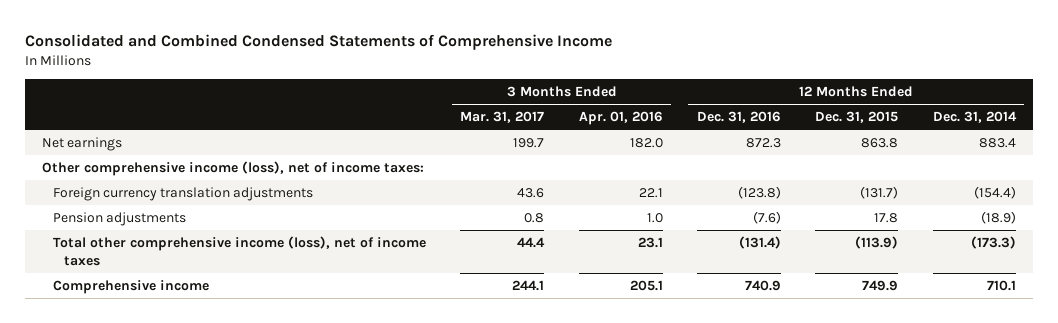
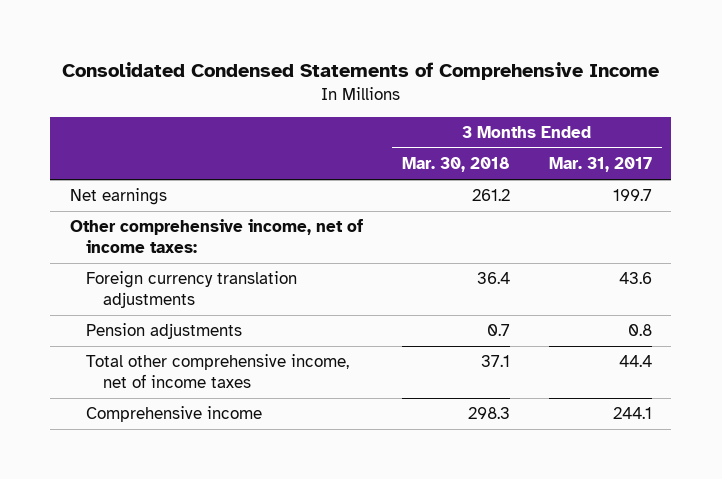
- Consolidated and Combined Condensed Statements of Comprehensive Income
+ Consolidated Condensed Statements of Comprehensive Income
- | 3 Months Ended Mar. 31, 2017 | 3 Months Ended Apr. 01, 2016 | 12 Months Ended Dec. 31, 2016 | 12 Months Ended Dec. 31, 2015 | 12 Months Ended Dec. 31, 2014
+ | 3 Months Ended Mar. 30, 2018 | 3 Months Ended Mar. 31, 2017
- Other comprehensive income (loss), net of income taxes:
+ Other comprehensive income, net of income taxes:
- Total other comprehensive income (loss), net of income taxes | 44.4 | 23.1 | (131.4) | (113.9) | (173.3)
+ Total other comprehensive income, net of income taxes | 37.1 | 44.4

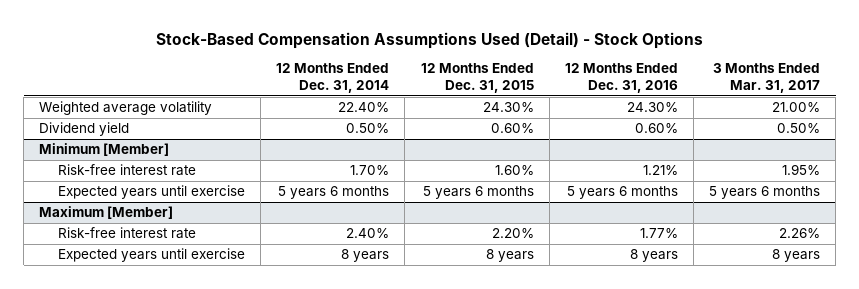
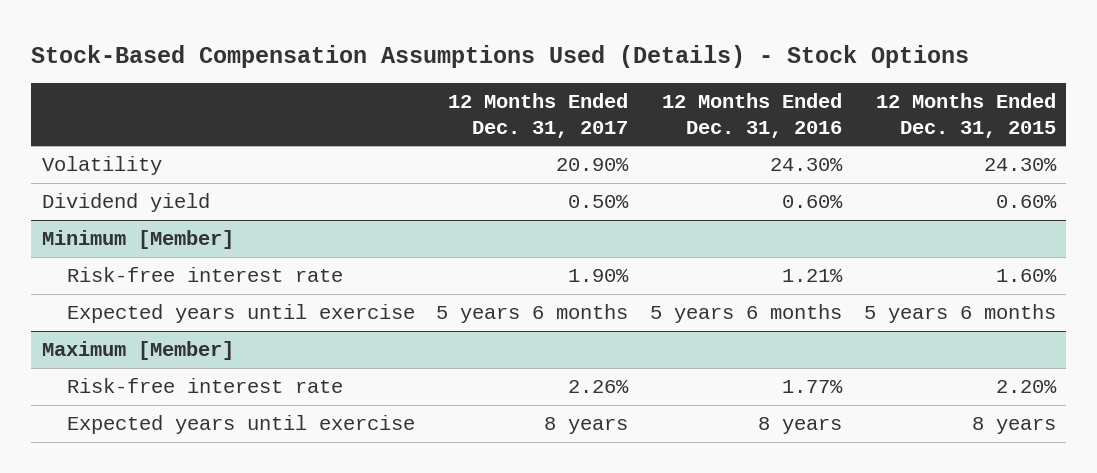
- Stock-Based Compensation Assumptions Used (Detail) - Stock Options
+ Stock-Based Compensation Assumptions Used (Details) - Stock Options
- | 12 Months Ended Dec. 31, 2014 | 12 Months Ended Dec. 31, 2015 | 12 Months Ended Dec. 31, 2016 | 3 Months Ended Mar. 31, 2017
+ | 12 Months Ended Dec. 31, 2017 | 12 Months Ended Dec. 31, 2016 | 12 Months Ended Dec. 31, 2015
- Weighted average volatility | 22.40% | 24.30% | 24.30% | 21.00%
+ Volatility | 20.90% | 24.30% | 24.30%

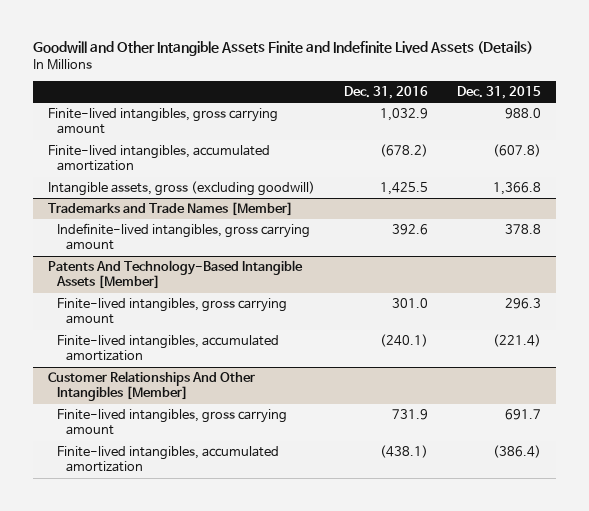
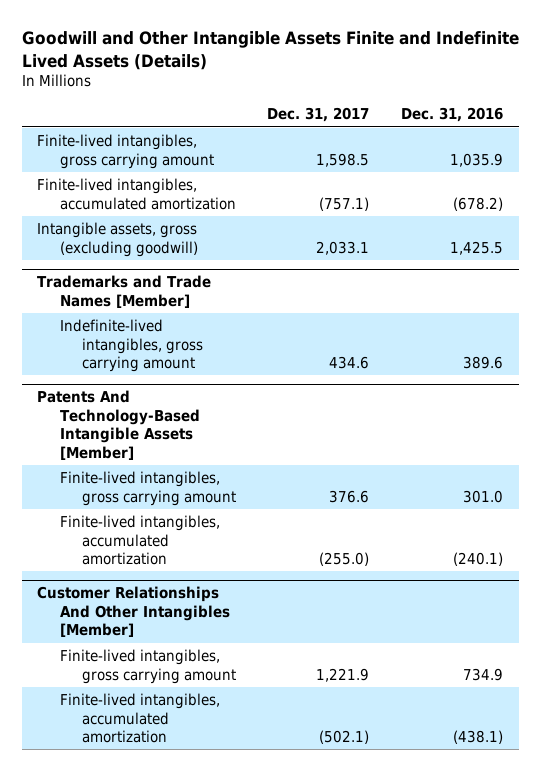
- | Dec. 31, 2016 | Dec. 31, 2015
+ | Dec. 31, 2017 | Dec. 31, 2016
- Finite-lived intangibles, gross carrying amount | 1,032.9 | 988.0
+ Finite-lived intangibles, gross carrying amount | 1,598.5 | 1,035.9
@ Trademarks and Trade Names [Member]
- Indefinite-lived intangibles, gross carrying amount | 392.6 | 378.8
+ Indefinite-lived intangibles, gross carrying amount | 434.6 | 389.6
@ Customer Relationships And Other Intangibles [Member]
- Finite-lived intangibles, gross carrying amount | 731.9 | 691.7
+ Finite-lived intangibles, gross carrying amount | 1,221.9 | 734.9

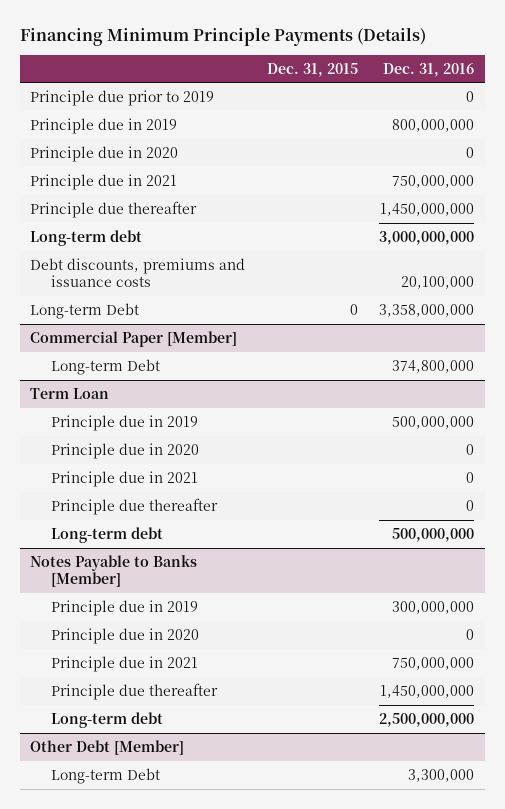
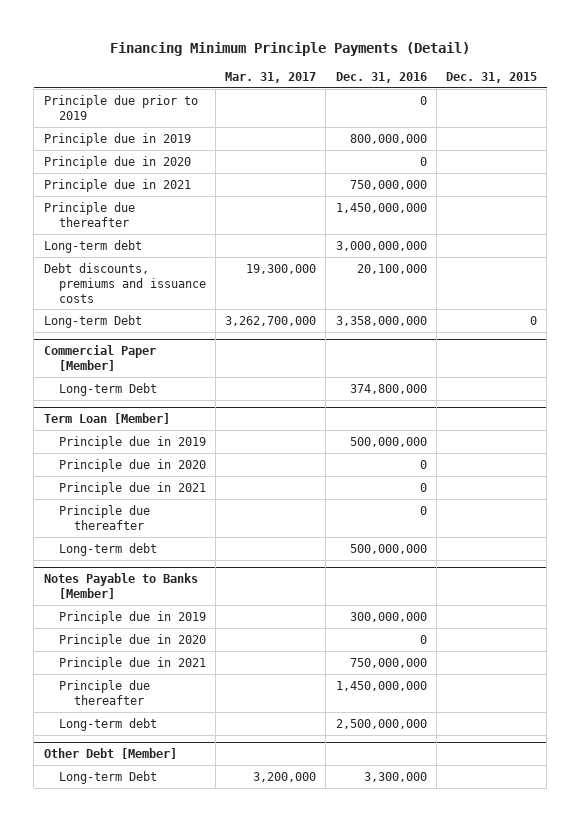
- Financing Minimum Principle Payments (Details)
+ Financing Minimum Principle Payments (Detail)
- | Dec. 31, 2015 | Dec. 31, 2016
+ | Mar. 31, 2017 | Dec. 31, 2016 | Dec. 31, 2015
- Term Loan
+ Term Loan [Member]

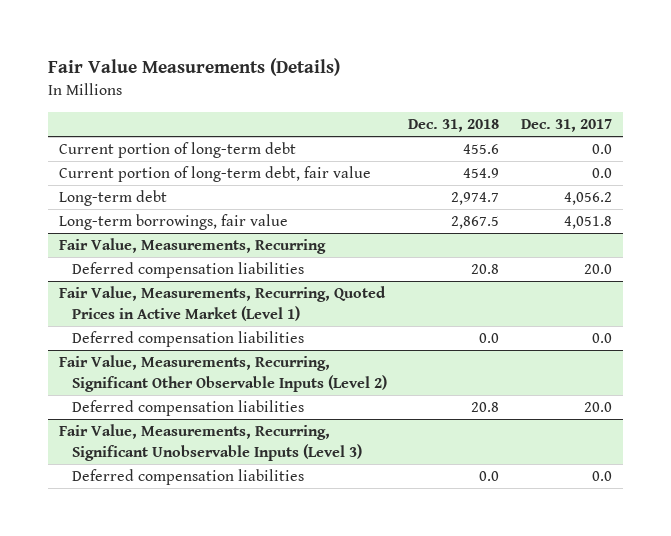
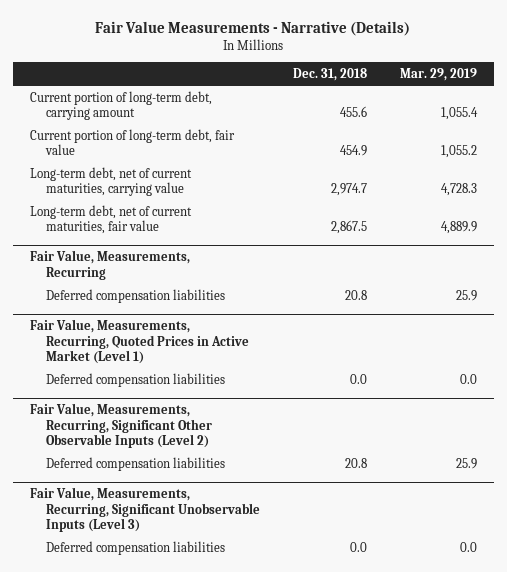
- Fair Value Measurements (Details)
+ Fair Value Measurements - Narrative (Details)
- | Dec. 31, 2018 | Dec. 31, 2017
+ | Dec. 31, 2018 | Mar. 29, 2019
- Current portion of long-term debt | 455.6 | 0.0
+ Current portion of long-term debt, carrying amount | 455.6 | 1,055.4
- Long-term debt | 2,974.7 | 4,056.2
- Long-term borrowings, fair value | 2,867.5 | 4,051.8
+ Long-term debt, net of current maturities, carrying value | 2,974.7 | 4,728.3
+ Long-term debt, net of current maturities, fair value | 2,867.5 | 4,889.9

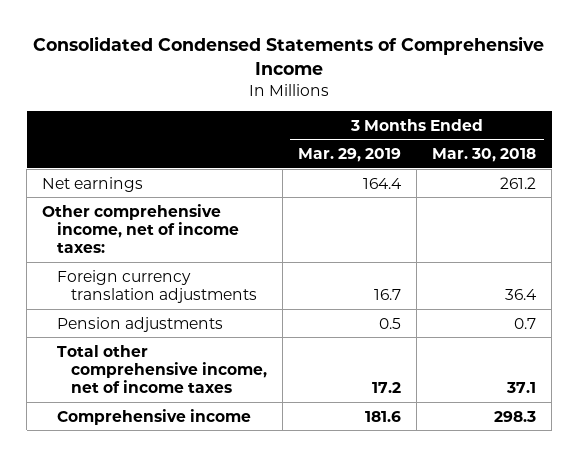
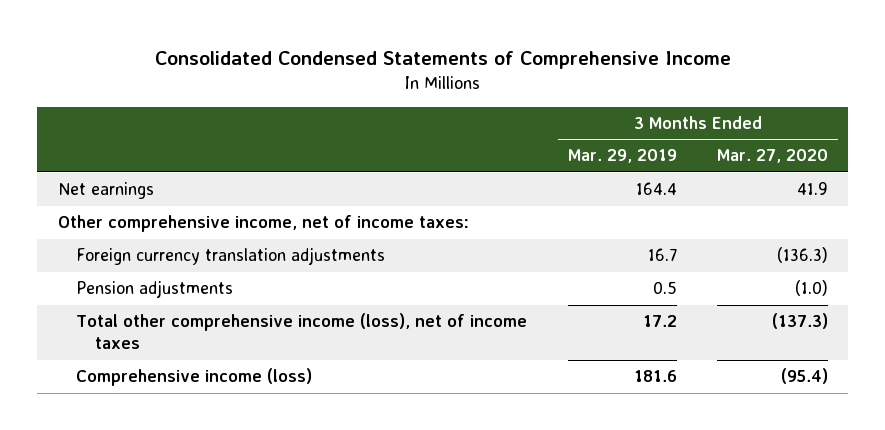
- | 3 Months Ended Mar. 29, 2019 | 3 Months Ended Mar. 30, 2018
+ | 3 Months Ended Mar. 29, 2019 | 3 Months Ended Mar. 27, 2020
- Total other comprehensive income, net of income taxes | 17.2 | 37.1
- Comprehensive income | 181.6 | 298.3
+ Total other comprehensive income (loss), net of income taxes | 17.2 | (137.3)
+ Comprehensive income (loss) | 181.6 | (95.4)

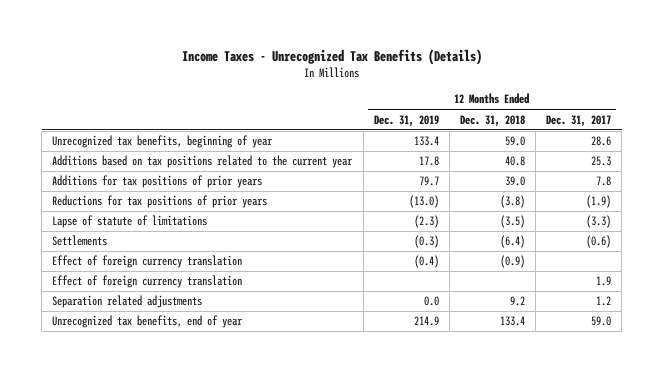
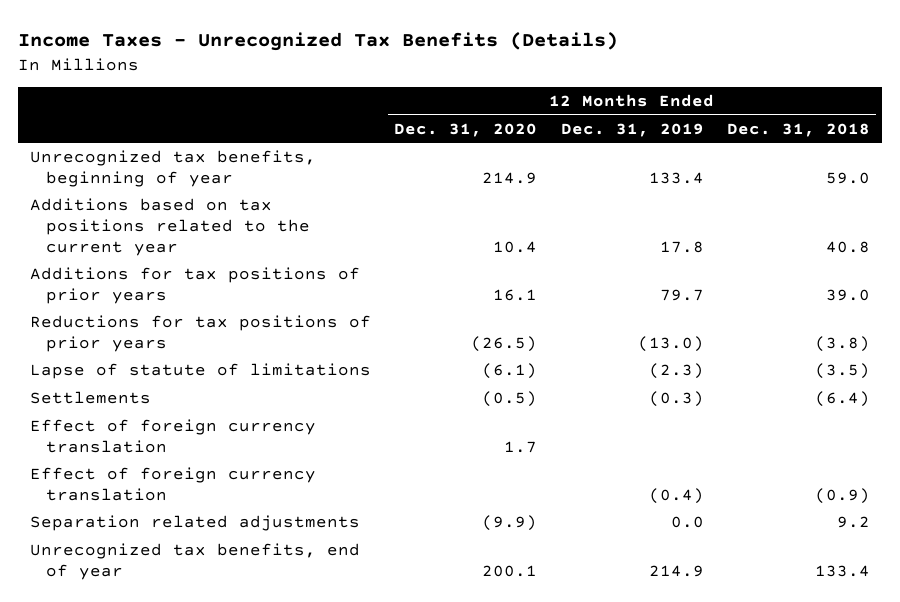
- | 12 Months Ended Dec. 31, 2019 | 12 Months Ended Dec. 31, 2018 | 12 Months Ended Dec. 31, 2017
+ | 12 Months Ended Dec. 31, 2020 | 12 Months Ended Dec. 31, 2019 | 12 Months Ended Dec. 31, 2018
moved down: Effect of foreign currency translation | | (0.4) | (0.9)

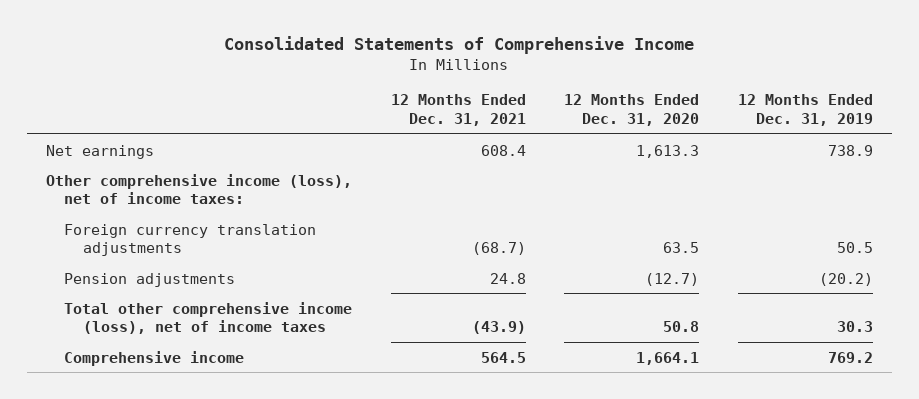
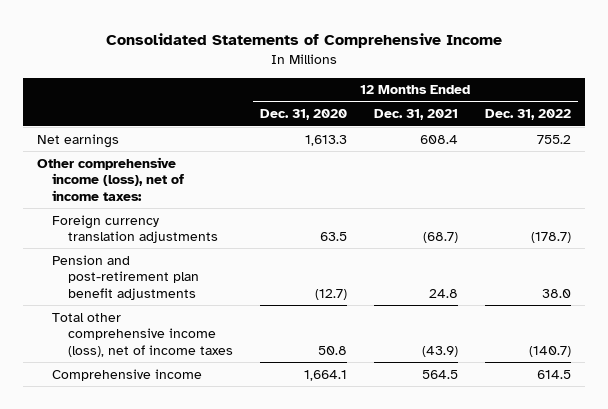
- | 12 Months Ended Dec. 31, 2021 | 12 Months Ended Dec. 31, 2020 | 12 Months Ended Dec. 31, 2019
+ | 12 Months Ended Dec. 31, 2020 | 12 Months Ended Dec. 31, 2021 | 12 Months Ended Dec. 31, 2022
- Pension adjustments | 24.8 | (12.7) | (20.2)
+ Pension and post-retirement plan benefit adjustments | (12.7) | 24.8 | 38.0

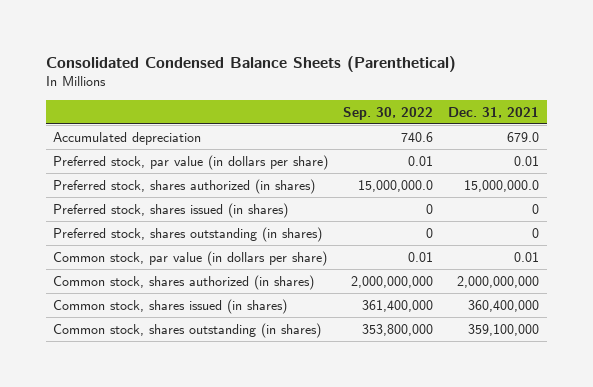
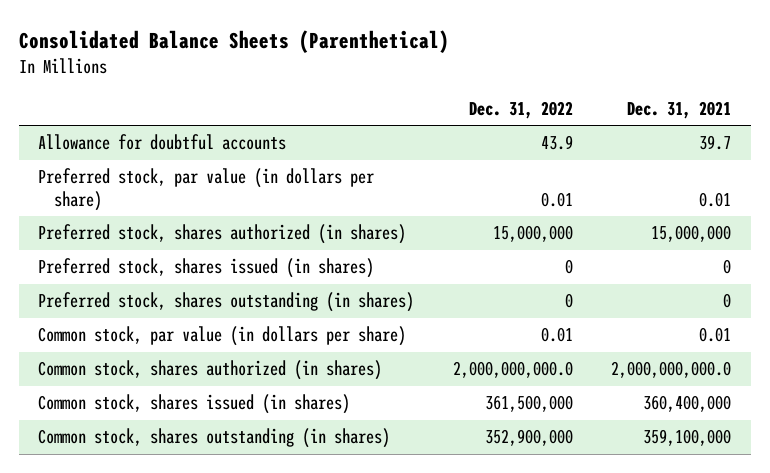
- Consolidated Condensed Balance Sheets (Parenthetical)
+ Consolidated Balance Sheets (Parenthetical)
- | Sep. 30, 2022 | Dec. 31, 2021
+ | Dec. 31, 2022 | Dec. 31, 2021
- Accumulated depreciation | 740.6 | 679.0
+ Allowance for doubtful accounts | 43.9 | 39.7
- Preferred stock, shares authorized (in shares) | 15,000,000.0 | 15,000,000.0
+ Preferred stock, shares authorized (in shares) | 15,000,000 | 15,000,000
- Common stock, shares authorized (in shares) | 2,000,000,000 | 2,000,000,000
+ Common stock, shares authorized (in shares) | 2,000,000,000.0 | 2,000,000,000.0

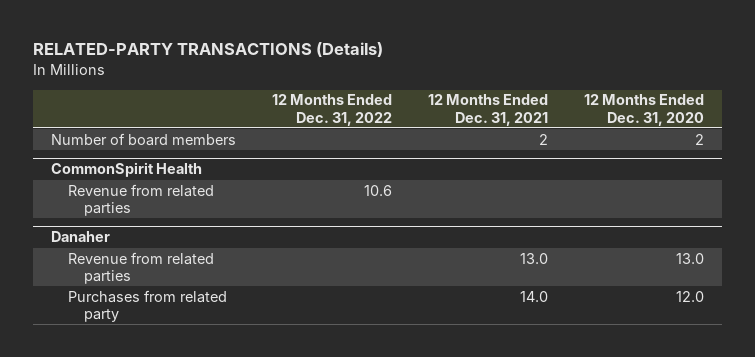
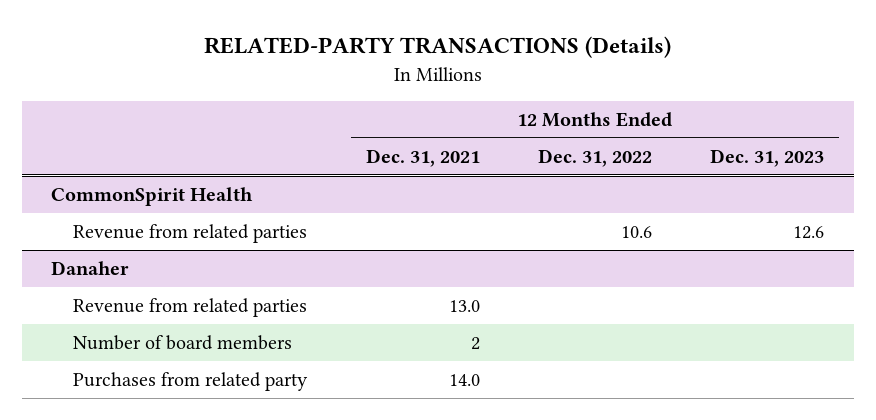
- | 12 Months Ended Dec. 31, 2022 | 12 Months Ended Dec. 31, 2021 | 12 Months Ended Dec. 31, 2020
+ | 12 Months Ended Dec. 31, 2021 | 12 Months Ended Dec. 31, 2022 | 12 Months Ended Dec. 31, 2023
- Number of board members | | 2 | 2
@ Danaher
+ Number of board members | 2 | |

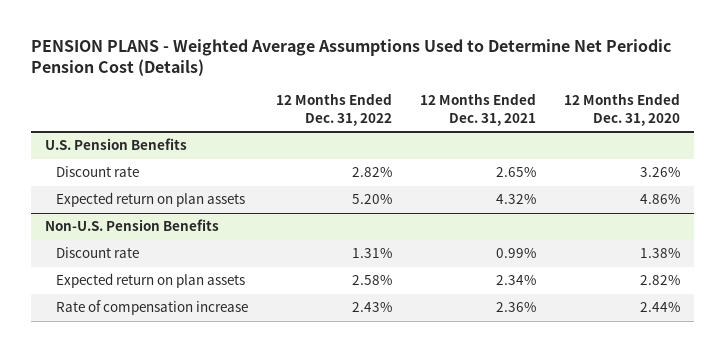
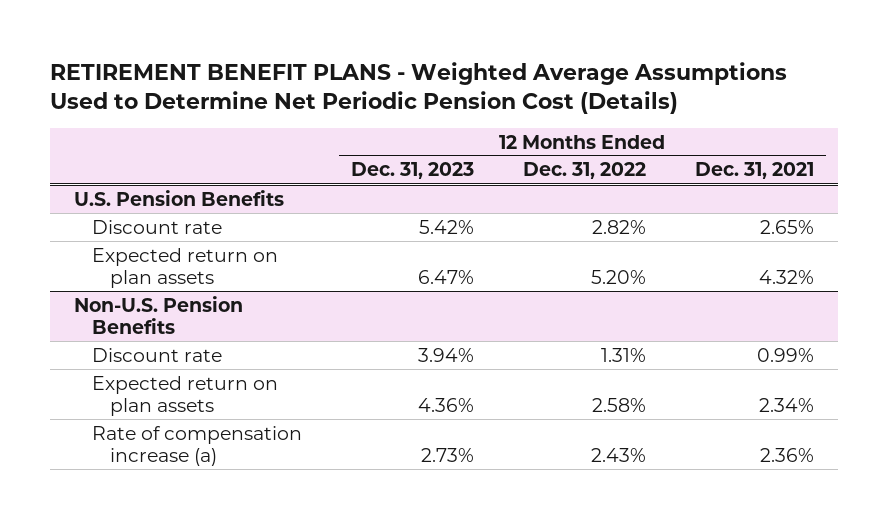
- PENSION PLANS - Weighted Average Assumptions Used to Determine Net Periodic Pension Cost (Details)
+ RETIREMENT BENEFIT PLANS - Weighted Average Assumptions Used to Determine Net Periodic Pension Cost (Details)
- | 12 Months Ended Dec. 31, 2022 | 12 Months Ended Dec. 31, 2021 | 12 Months Ended Dec. 31, 2020
+ | 12 Months Ended Dec. 31, 2023 | 12 Months Ended Dec. 31, 2022 | 12 Months Ended Dec. 31, 2021
@ Non-U.S. Pension Benefits
- Rate of compensation increase | 2.43% | 2.36% | 2.44%
+ Rate of compensation increase (a) | 2.73% | 2.43% | 2.36%

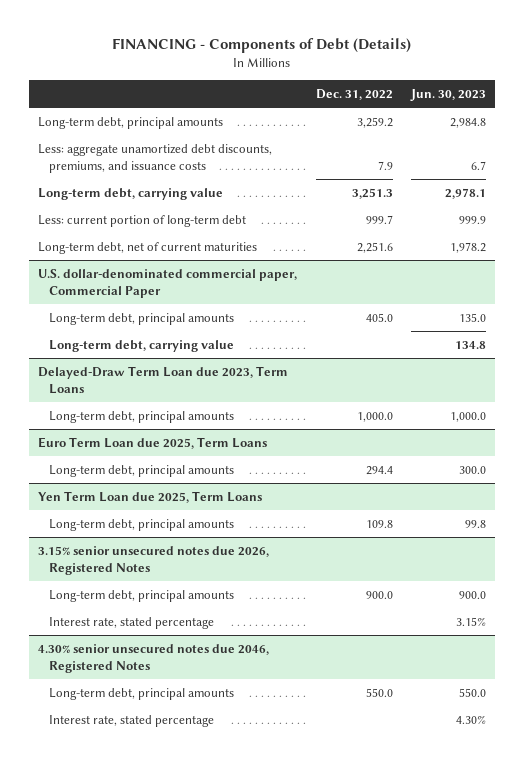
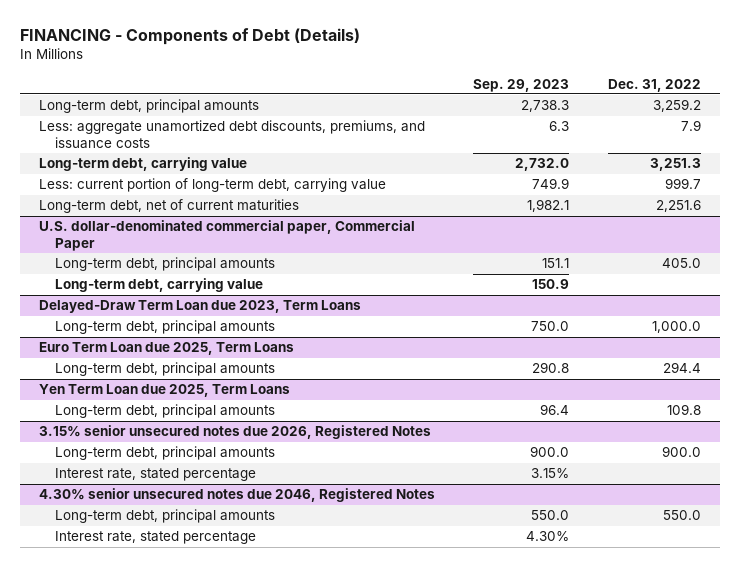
- | Dec. 31, 2022 | Jun. 30, 2023
+ | Sep. 29, 2023 | Dec. 31, 2022
- Less: current portion of long-term debt | 999.7 | 999.9
+ Less: current portion of long-term debt, carrying value | 749.9 | 999.7

